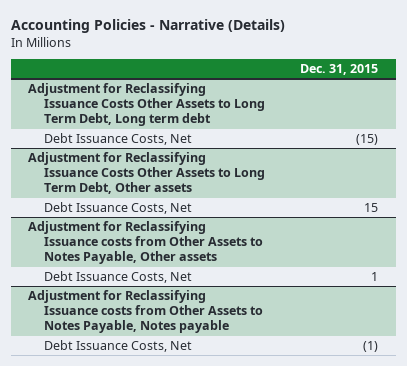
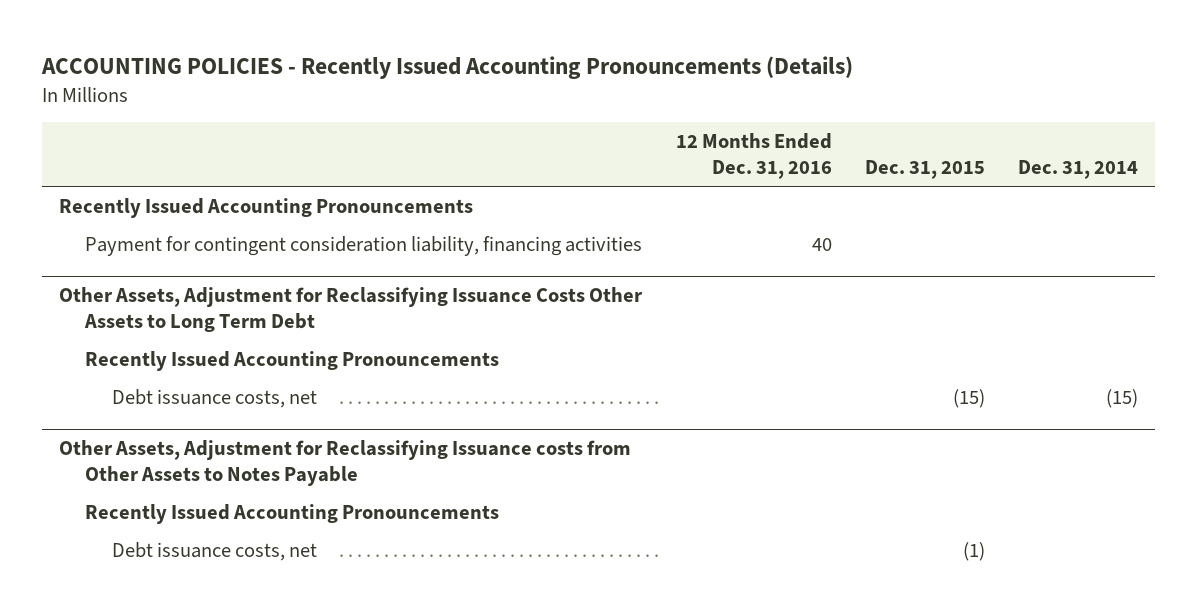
- Accounting Policies - Narrative (Details)
+ ACCOUNTING POLICIES - Recently Issued Accounting Pronouncements (Details)
- | Dec. 31, 2015
+ | 12 Months Ended Dec. 31, 2016 | Dec. 31, 2015 | Dec. 31, 2014
- Adjustment for Reclassifying Issuance Costs Other Assets to Long Term Debt, Long term debt
- Debt Issuance Costs, Net | (15)
- Adjustment for Reclassifying Issuance Costs Other Assets to Long Term Debt, Other assets
- Debt Issuance Costs, Net | 15
- Adjustment for Reclassifying Issuance costs from Other Assets to Notes Payable, Other assets
- Debt Issuance Costs, Net | 1
- Adjustment for Reclassifying Issuance costs from Other Assets to Notes Payable, Notes payable
- Debt Issuance Costs, Net | (1)
+ Recently Issued Accounting Pronouncements
+ Payment for contingent consideration liability, financing activities | 40 | |
+ Other Assets, Adjustment for Reclassifying Issuance Costs Other Assets to Long Term Debt
+ Recently Issued Accounting Pronouncements
+ Debt issuance costs, net | | (15) | (15)
+ Other Assets, Adjustment for Reclassifying Issuance costs from Other Assets to Notes Payable
+ Recently Issued Accounting Pronouncements
+ Debt issuance costs, net | | (1) |

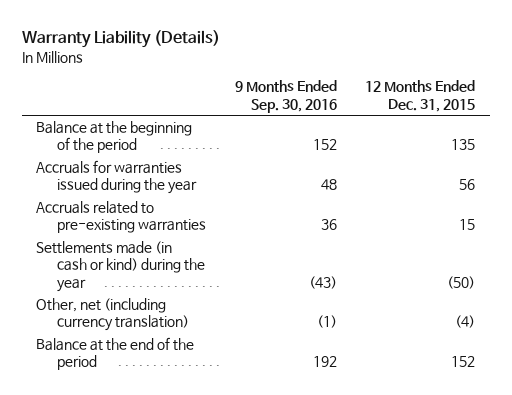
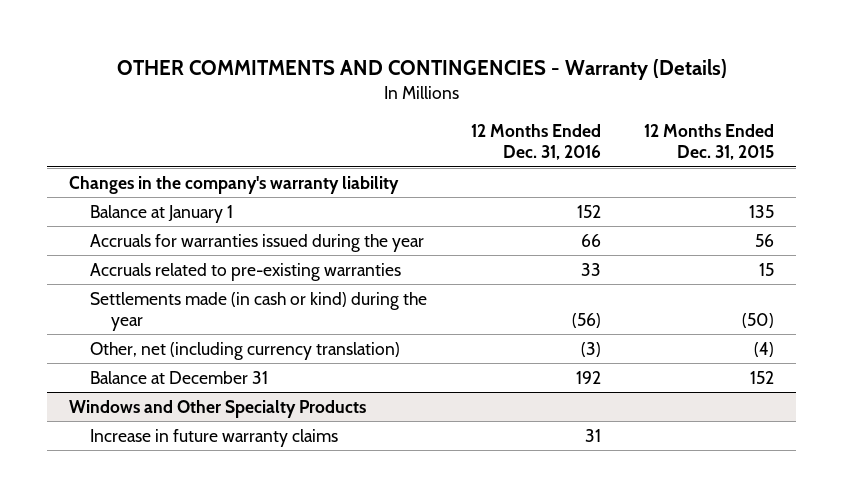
- Warranty Liability (Details)
+ OTHER COMMITMENTS AND CONTINGENCIES - Warranty (Details)
- | 9 Months Ended Sep. 30, 2016 | 12 Months Ended Dec. 31, 2015
+ | 12 Months Ended Dec. 31, 2016 | 12 Months Ended Dec. 31, 2015
- Balance at the beginning of the period | 152 | 135
+ Changes in the company's warranty liability
+ Balance at January 1 | 152 | 135
- Balance at the end of the period | 192 | 152
+ Balance at December 31 | 192 | 152
+ Windows and Other Specialty Products
+ Increase in future warranty claims | 31 |

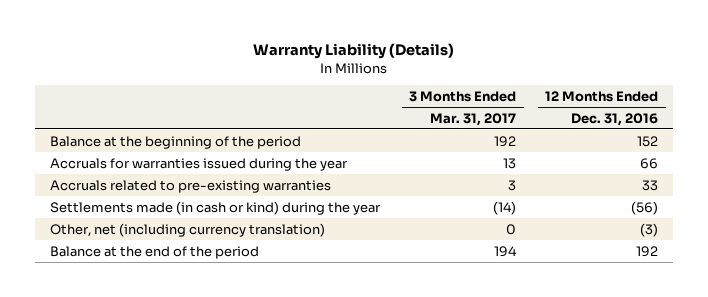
- OTHER COMMITMENTS AND CONTINGENCIES - Warranty (Details)
+ Warranty Liability (Details)
- | 12 Months Ended Dec. 31, 2016 | 12 Months Ended Dec. 31, 2015
+ | 3 Months Ended Mar. 31, 2017 | 12 Months Ended Dec. 31, 2016
- Changes in the company's warranty liability
- Balance at January 1 | 152 | 135
+ Balance at the beginning of the period | 192 | 152
- Balance at December 31 | 192 | 152
- Windows and Other Specialty Products
- Increase in future warranty claims | 31 |
+ Balance at the end of the period | 194 | 192

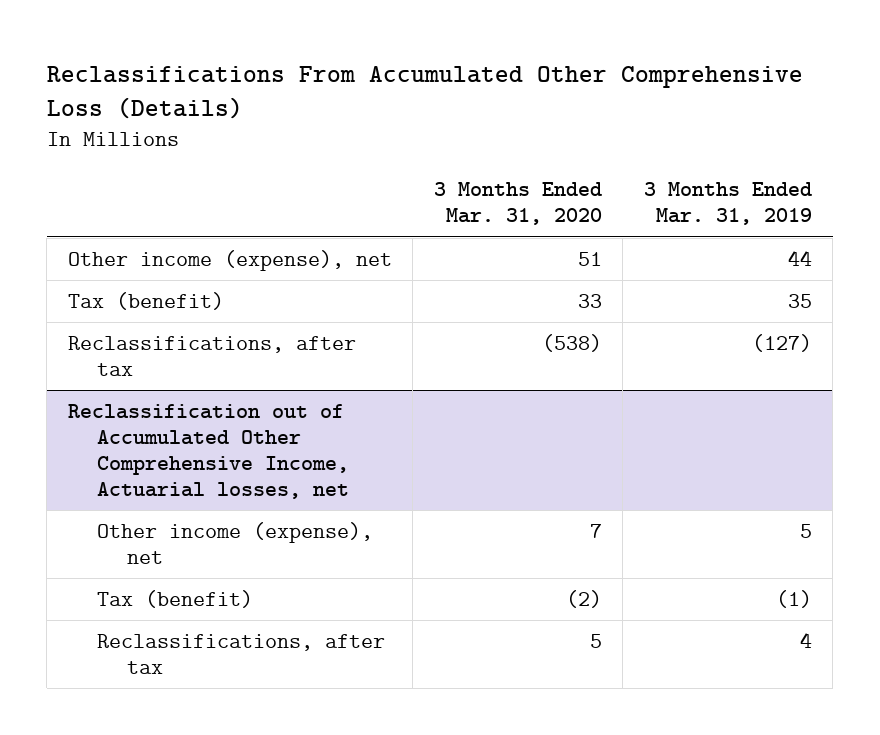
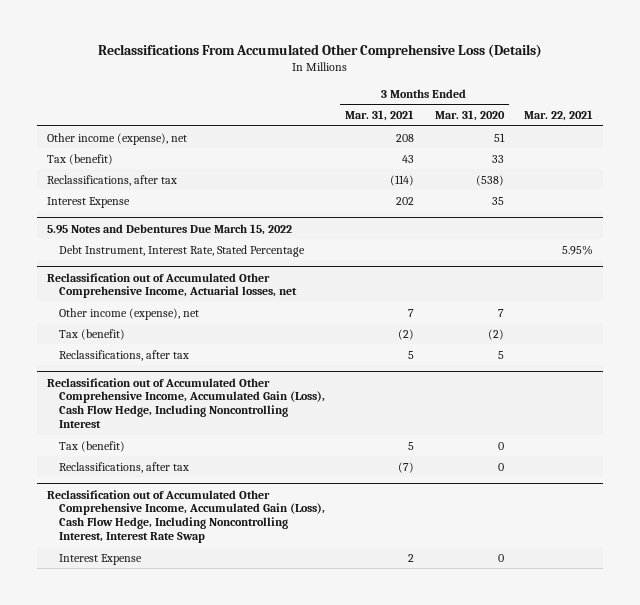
- | 3 Months Ended Mar. 31, 2020 | 3 Months Ended Mar. 31, 2019
+ | 3 Months Ended Mar. 31, 2021 | 3 Months Ended Mar. 31, 2020 | Mar. 22, 2021
+ Interest Expense | 202 | 35 |
+ 5.95 Notes and Debentures Due March 15, 2022
+ Debt Instrument, Interest Rate, Stated Percentage | | | 5.95%
+ Reclassification out of Accumulated Other Comprehensive Income, Accumulated Gain (Loss), Cash Flow Hedge, Including Noncontrolling Interest
+ Tax (benefit) | 5 | 0 |
+ Reclassifications, after tax | (7) | 0 |
+ Reclassification out of Accumulated Other Comprehensive Income, Accumulated Gain (Loss), Cash Flow Hedge, Including Noncontrolling Interest, Interest Rate Swap
+ Interest Expense | 2 | 0 |

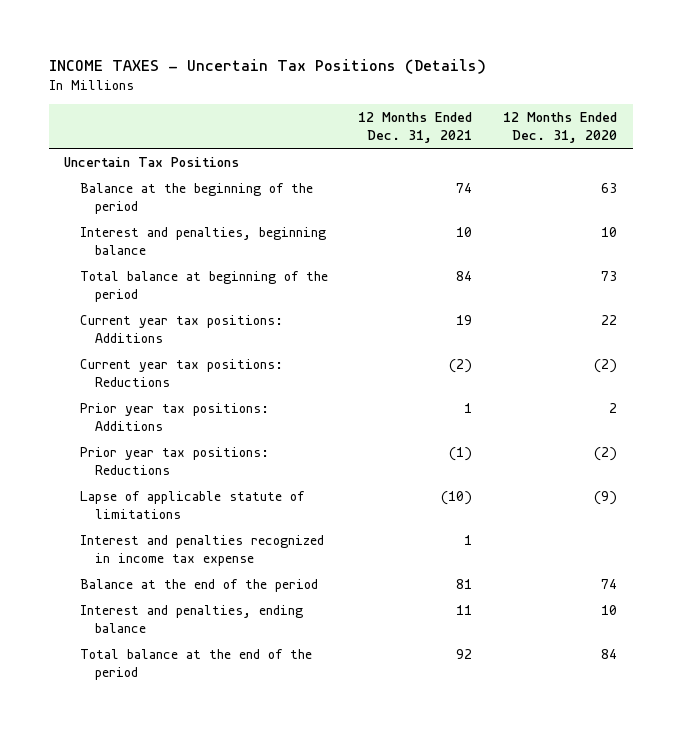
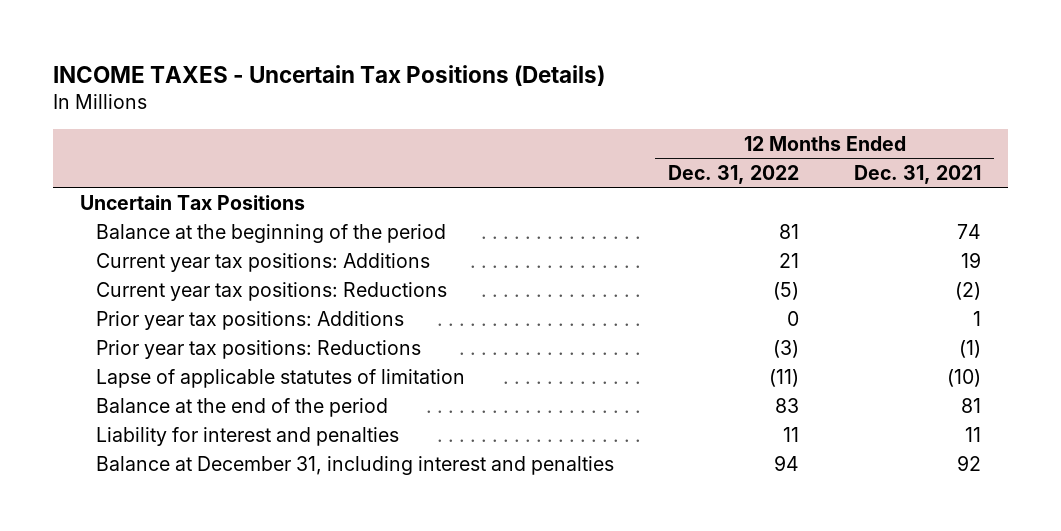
- | 12 Months Ended Dec. 31, 2021 | 12 Months Ended Dec. 31, 2020
+ | 12 Months Ended Dec. 31, 2022 | 12 Months Ended Dec. 31, 2021
- Interest and penalties, beginning balance | 10 | 10
- Total balance at beginning of the period | 84 | 73
- Lapse of applicable statute of limitations | (10) | (9)
- Interest and penalties recognized in income tax expense | 1 |
+ Lapse of applicable statutes of limitation | (11) | (10)
- Interest and penalties, ending balance | 11 | 10
- Total balance at the end of the period | 92 | 84
+ Liability for interest and penalties | 11 | 11
+ Balance at December 31, including interest and penalties | 94 | 92

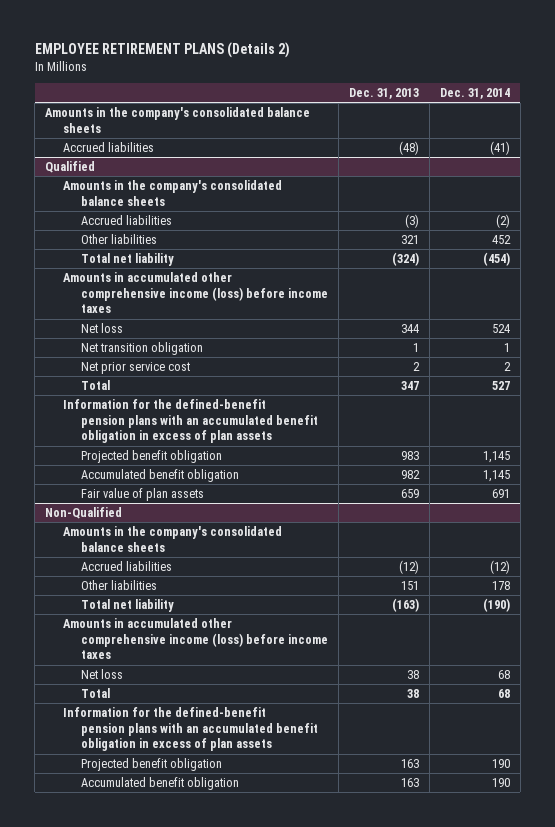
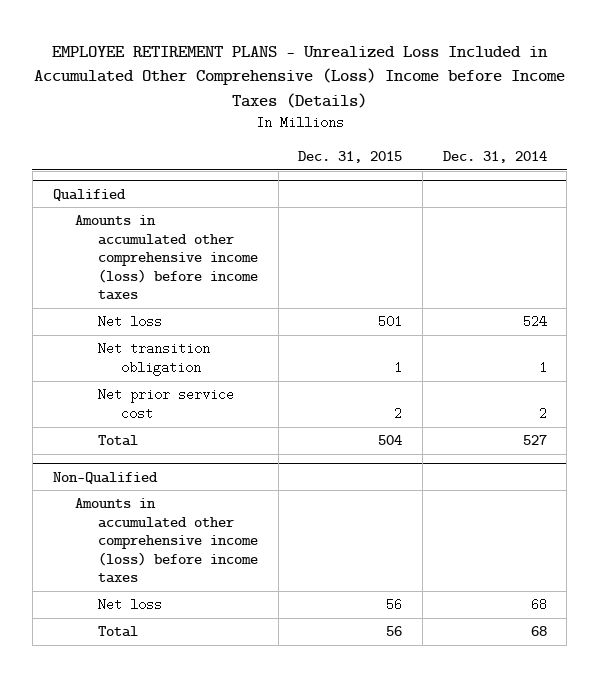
- EMPLOYEE RETIREMENT PLANS (Details 2)
+ EMPLOYEE RETIREMENT PLANS - Unrealized Loss Included in Accumulated Other Comprehensive (Loss) Income before Income Taxes (Details)
- | Dec. 31, 2013 | Dec. 31, 2014
+ | Dec. 31, 2015 | Dec. 31, 2014
- Amounts in the company's consolidated balance sheets
- Accrued liabilities | (48) | (41)
@ Qualified
- Amounts in the company's consolidated balance sheets
- Accrued liabilities | (3) | (2)
- Other liabilities | 321 | 452
- Total net liability | (324) | (454)
- Information for the defined-benefit pension plans with an accumulated benefit obligation in excess of plan assets
- Projected benefit obligation | 983 | 1,145
- Accumulated benefit obligation | 982 | 1,145
- Fair value of plan assets | 659 | 691
@ Non-Qualified
- Amounts in the company's consolidated balance sheets
- Accrued liabilities | (12) | (12)
- Other liabilities | 151 | 178
- Total net liability | (163) | (190)
- Information for the defined-benefit pension plans with an accumulated benefit obligation in excess of plan assets
- Projected benefit obligation | 163 | 190
- Accumulated benefit obligation | 163 | 190

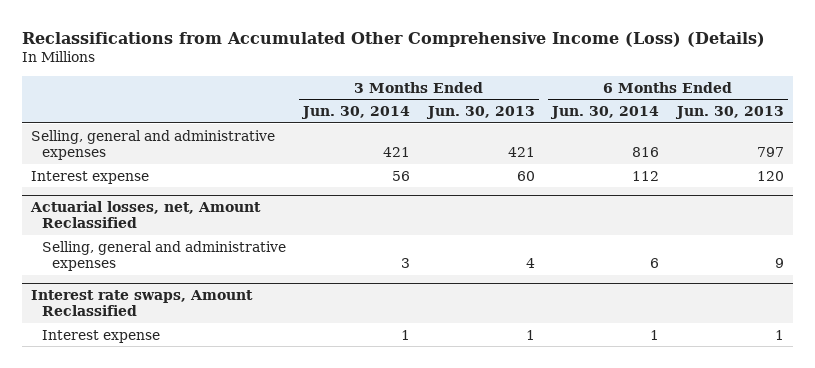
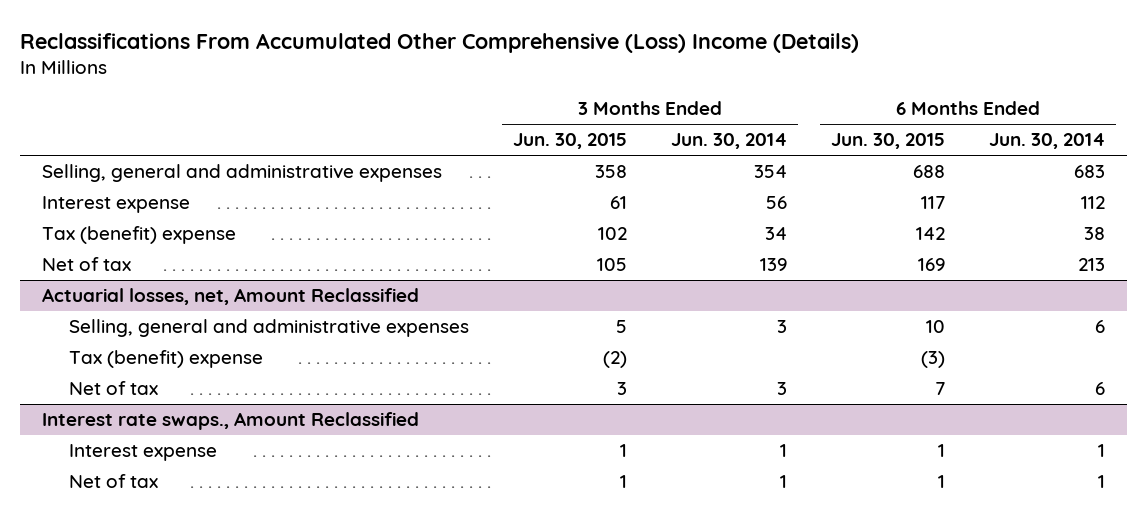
- Reclassifications from Accumulated Other Comprehensive Income (Loss) (Details)
+ Reclassifications From Accumulated Other Comprehensive (Loss) Income (Details)
- | 3 Months Ended Jun. 30, 2014 | 3 Months Ended Jun. 30, 2013 | 6 Months Ended Jun. 30, 2014 | 6 Months Ended Jun. 30, 2013
+ | 3 Months Ended Jun. 30, 2015 | 3 Months Ended Jun. 30, 2014 | 6 Months Ended Jun. 30, 2015 | 6 Months Ended Jun. 30, 2014
- Selling, general and administrative expenses | 421 | 421 | 816 | 797
+ Selling, general and administrative expenses | 358 | 354 | 688 | 683
+ Tax (benefit) expense | 102 | 34 | 142 | 38
+ Net of tax | 105 | 139 | 169 | 213
- Interest rate swaps, Amount Reclassified
@ Actuarial losses, net, Amount Reclassified
+ Tax (benefit) expense | (2) | | (3) |
+ Net of tax | 3 | 3 | 7 | 6
+ Interest rate swaps., Amount Reclassified
+ Net of tax | 1 | 1 | 1 | 1

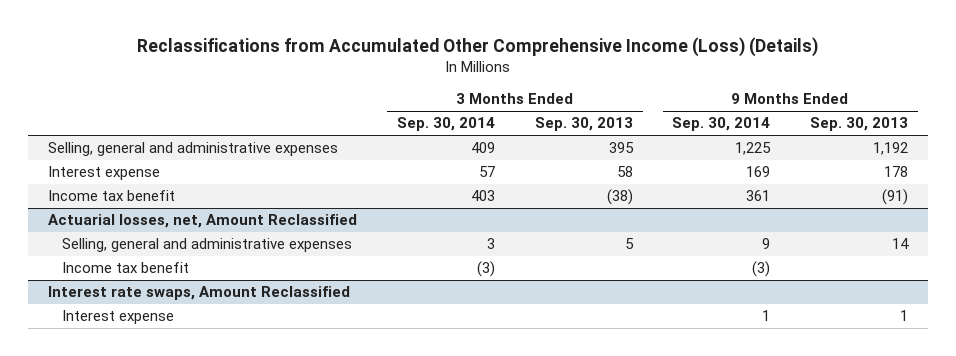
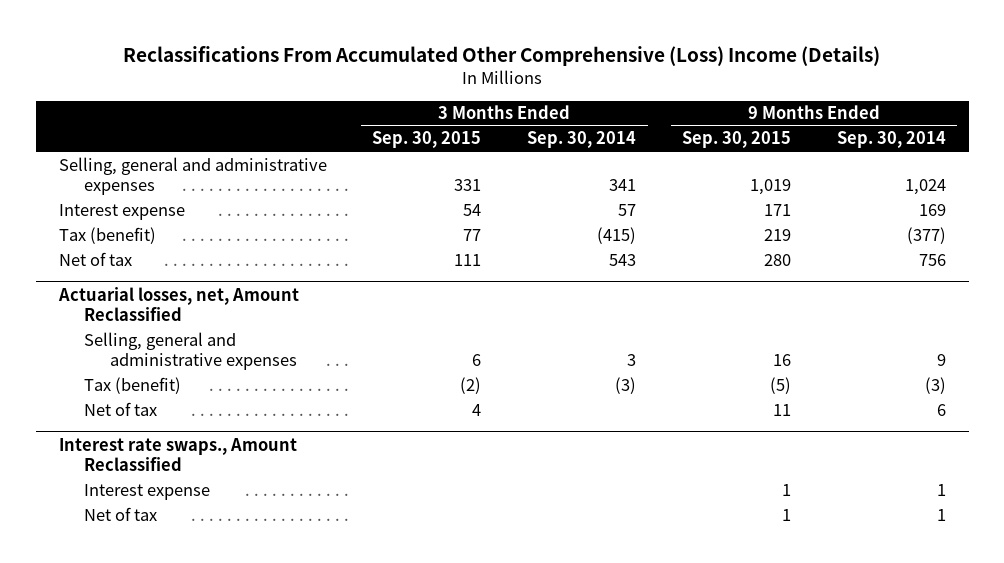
- Reclassifications from Accumulated Other Comprehensive Income (Loss) (Details)
+ Reclassifications From Accumulated Other Comprehensive (Loss) Income (Details)
- | 3 Months Ended Sep. 30, 2014 | 3 Months Ended Sep. 30, 2013 | 9 Months Ended Sep. 30, 2014 | 9 Months Ended Sep. 30, 2013
+ | 3 Months Ended Sep. 30, 2015 | 3 Months Ended Sep. 30, 2014 | 9 Months Ended Sep. 30, 2015 | 9 Months Ended Sep. 30, 2014
- Selling, general and administrative expenses | 409 | 395 | 1,225 | 1,192
+ Selling, general and administrative expenses | 331 | 341 | 1,019 | 1,024
- Income tax benefit | 403 | (38) | 361 | (91)
+ Tax (benefit) | 77 | (415) | 219 | (377)
+ Net of tax | 111 | 543 | 280 | 756
@ Actuarial losses, net, Amount Reclassified
- Income tax benefit | (3) | | (3) |
- Interest rate swaps, Amount Reclassified
@ Actuarial losses, net, Amount Reclassified
+ Tax (benefit) | (2) | (3) | (5) | (3)
+ Net of tax | 4 | | 11 | 6
+ Interest rate swaps., Amount Reclassified
+ Net of tax | | | 1 | 1

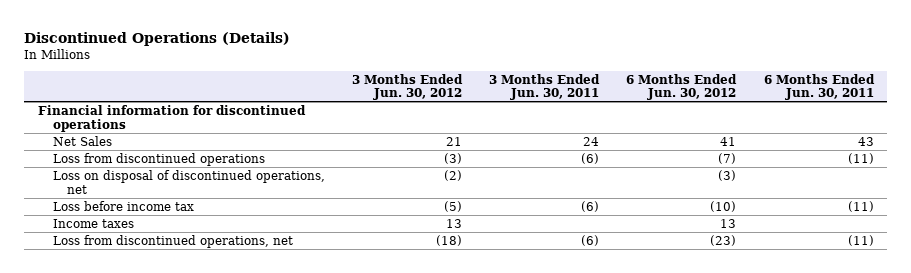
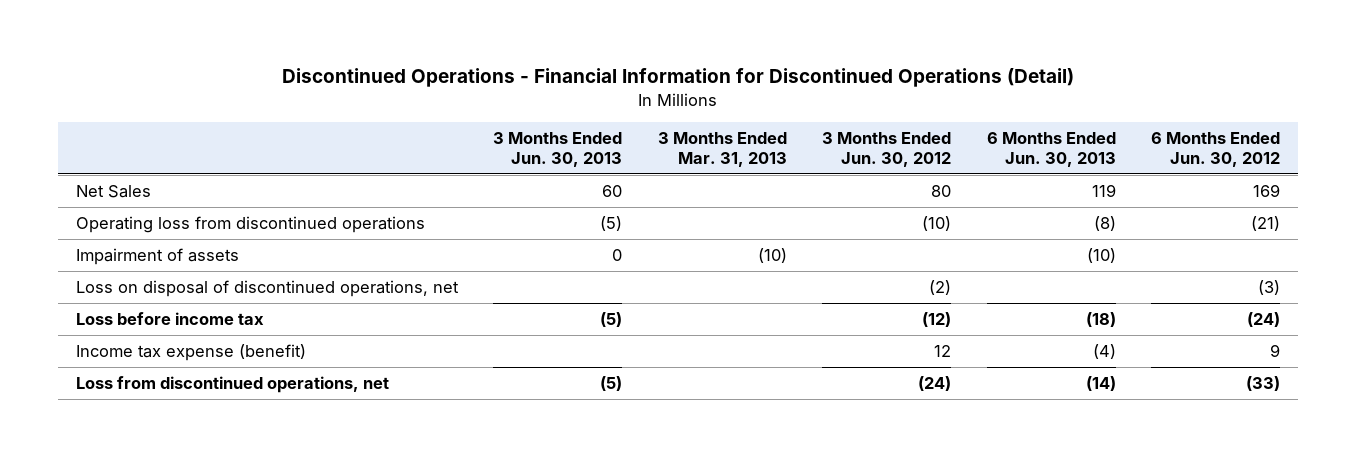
- Discontinued Operations (Details)
+ Discontinued Operations - Financial Information for Discontinued Operations (Detail)
- | 3 Months Ended Jun. 30, 2012 | 3 Months Ended Jun. 30, 2011 | 6 Months Ended Jun. 30, 2012 | 6 Months Ended Jun. 30, 2011
+ | 3 Months Ended Jun. 30, 2013 | 3 Months Ended Mar. 31, 2013 | 3 Months Ended Jun. 30, 2012 | 6 Months Ended Jun. 30, 2013 | 6 Months Ended Jun. 30, 2012
- Financial information for discontinued operations
- Net Sales | 21 | 24 | 41 | 43
- Loss from discontinued operations | (3) | (6) | (7) | (11)
+ Net Sales | 60 | | 80 | 119 | 169
+ Operating loss from discontinued operations | (5) | | (10) | (8) | (21)
+ Impairment of assets | 0 | (10) | | (10) |
- Loss before income tax | (5) | (6) | (10) | (11)
- Income taxes | 13 | | 13 |
- Loss from discontinued operations, net | (18) | (6) | (23) | (11)
+ Loss before income tax | (5) | | (12) | (18) | (24)
+ Income tax expense (benefit) | | | 12 | (4) | 9
+ Loss from discontinued operations, net | (5) | | (24) | (14) | (33)

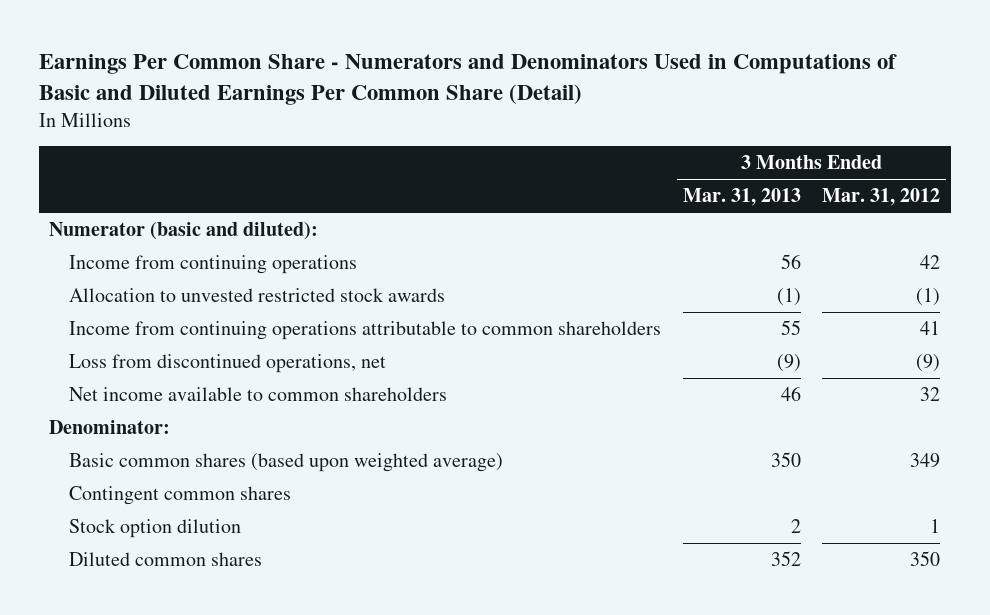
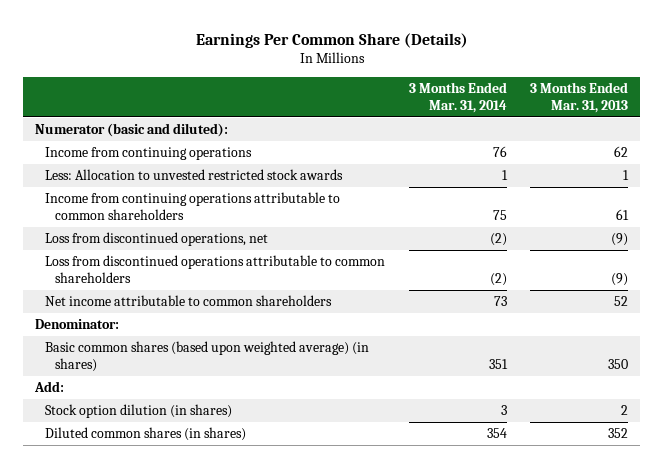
- Earnings Per Common Share - Numerators and Denominators Used in Computations of Basic and Diluted Earnings Per Common Share (Detail)
+ Earnings Per Common Share (Details)
- | 3 Months Ended Mar. 31, 2013 | 3 Months Ended Mar. 31, 2012
+ | 3 Months Ended Mar. 31, 2014 | 3 Months Ended Mar. 31, 2013
- Income from continuing operations | 56 | 42
- Allocation to unvested restricted stock awards | (1) | (1)
- Income from continuing operations attributable to common shareholders | 55 | 41
+ Income from continuing operations | 76 | 62
+ Less: Allocation to unvested restricted stock awards | 1 | 1
+ Income from continuing operations attributable to common shareholders | 75 | 61
- Net income available to common shareholders | 46 | 32
+ Loss from discontinued operations attributable to common shareholders | (2) | (9)
+ Net income attributable to common shareholders | 73 | 52
- Basic common shares (based upon weighted average) | 350 | 349
- Contingent common shares
- Stock option dilution | 2 | 1
- Diluted common shares | 352 | 350
+ Basic common shares (based upon weighted average) (in shares) | 351 | 350
+ Add:
+ Stock option dilution (in shares) | 3 | 2
+ Diluted common shares (in shares) | 354 | 352

